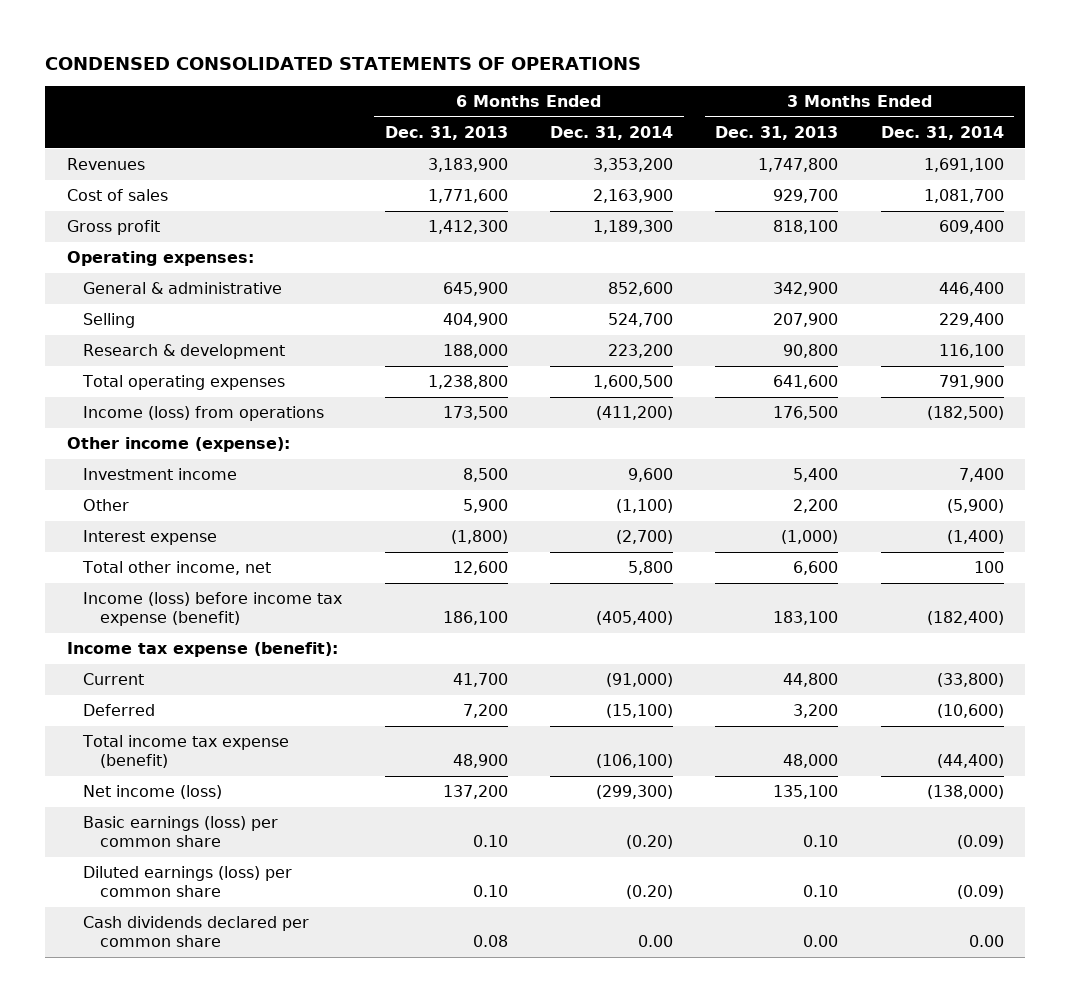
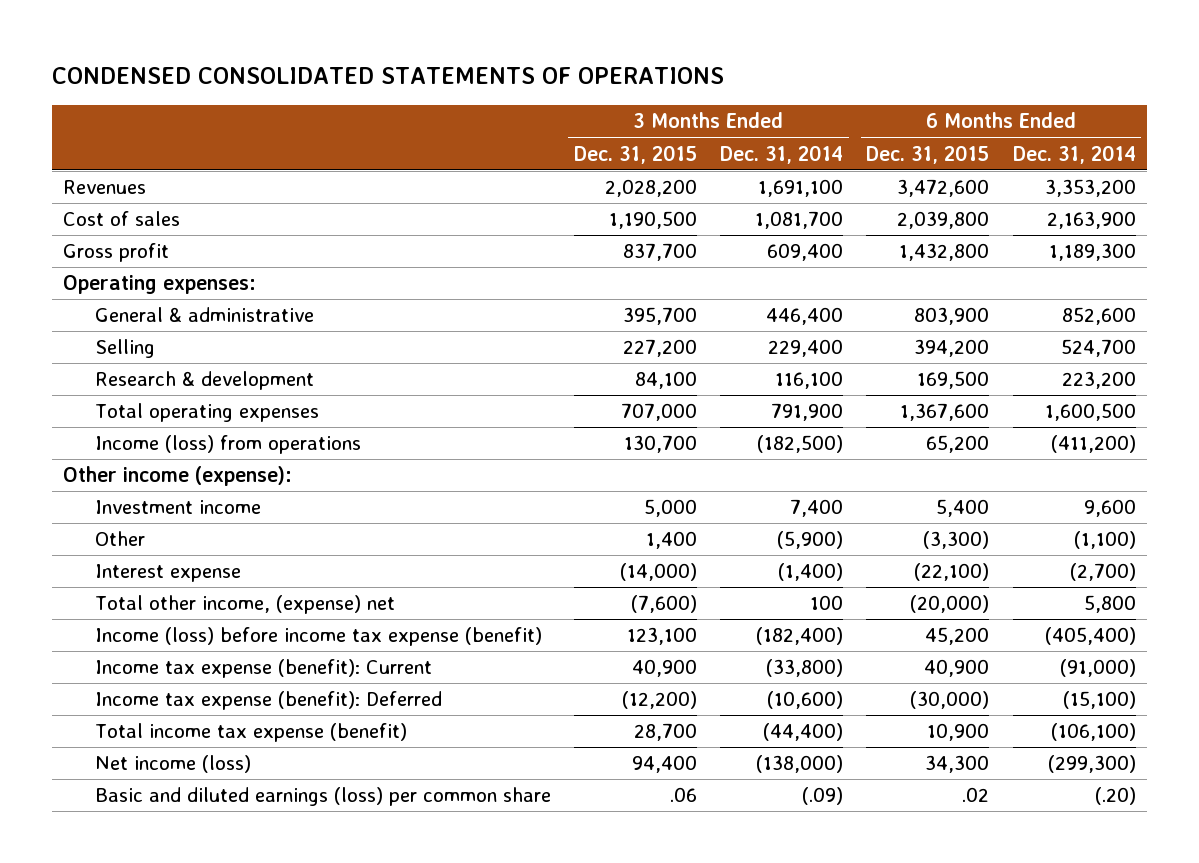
- | 6 Months Ended Dec. 31, 2013 | 6 Months Ended Dec. 31, 2014 | 3 Months Ended Dec. 31, 2013 | 3 Months Ended Dec. 31, 2014
+ | 3 Months Ended Dec. 31, 2015 | 3 Months Ended Dec. 31, 2014 | 6 Months Ended Dec. 31, 2015 | 6 Months Ended Dec. 31, 2014
- Total other income, net | 12,600 | 5,800 | 6,600 | 100
+ Total other income, (expense) net | (7,600) | 100 | (20,000) | 5,800
- Income tax expense (benefit):
- Current | 41,700 | (91,000) | 44,800 | (33,800)
- Deferred | 7,200 | (15,100) | 3,200 | (10,600)
+ Income tax expense (benefit): Current | 40,900 | (33,800) | 40,900 | (91,000)
+ Income tax expense (benefit): Deferred | (12,200) | (10,600) | (30,000) | (15,100)
- Basic earnings (loss) per common share | 0.10 | (0.20) | 0.10 | (0.09)
- Diluted earnings (loss) per common share | 0.10 | (0.20) | 0.10 | (0.09)
- Cash dividends declared per common share | 0.08 | 0.00 | 0.00 | 0.00
+ Basic and diluted earnings (loss) per common share | .06 | (.09) | .02 | (.20)

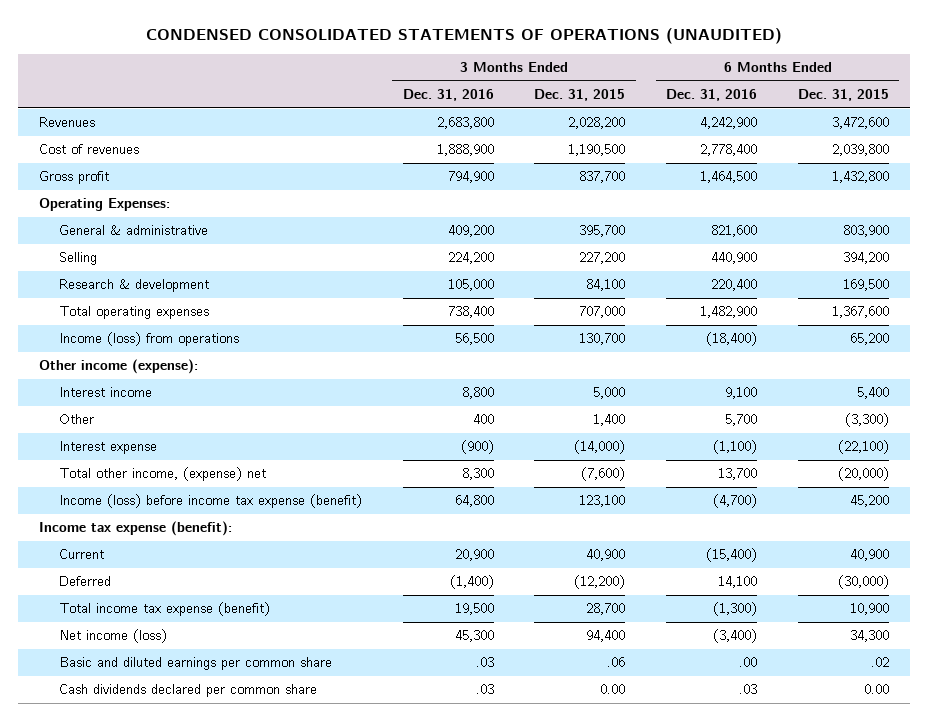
- CONDENSED CONSOLIDATED STATEMENTS OF OPERATIONS
+ CONDENSED CONSOLIDATED STATEMENTS OF OPERATIONS (UNAUDITED)
- | 3 Months Ended Dec. 31, 2015 | 3 Months Ended Dec. 31, 2014 | 6 Months Ended Dec. 31, 2015 | 6 Months Ended Dec. 31, 2014
+ | 3 Months Ended Dec. 31, 2016 | 3 Months Ended Dec. 31, 2015 | 6 Months Ended Dec. 31, 2016 | 6 Months Ended Dec. 31, 2015
- Cost of sales | 1,190,500 | 1,081,700 | 2,039,800 | 2,163,900
+ Cost of revenues | 1,888,900 | 1,190,500 | 2,778,400 | 2,039,800
- Operating expenses:
+ Operating Expenses:
- Investment income | 5,000 | 7,400 | 5,400 | 9,600
+ Interest income | 8,800 | 5,000 | 9,100 | 5,400
- Income tax expense (benefit): Current | 40,900 | (33,800) | 40,900 | (91,000)
- Income tax expense (benefit): Deferred | (12,200) | (10,600) | (30,000) | (15,100)
+ Income tax expense (benefit):
+ Current | 20,900 | 40,900 | (15,400) | 40,900
+ Deferred | (1,400) | (12,200) | 14,100 | (30,000)
- Basic and diluted earnings (loss) per common share | .06 | (.09) | .02 | (.20)
+ Basic and diluted earnings per common share | .03 | .06 | .00 | .02
+ Cash dividends declared per common share | .03 | 0.00 | .03 | 0.00

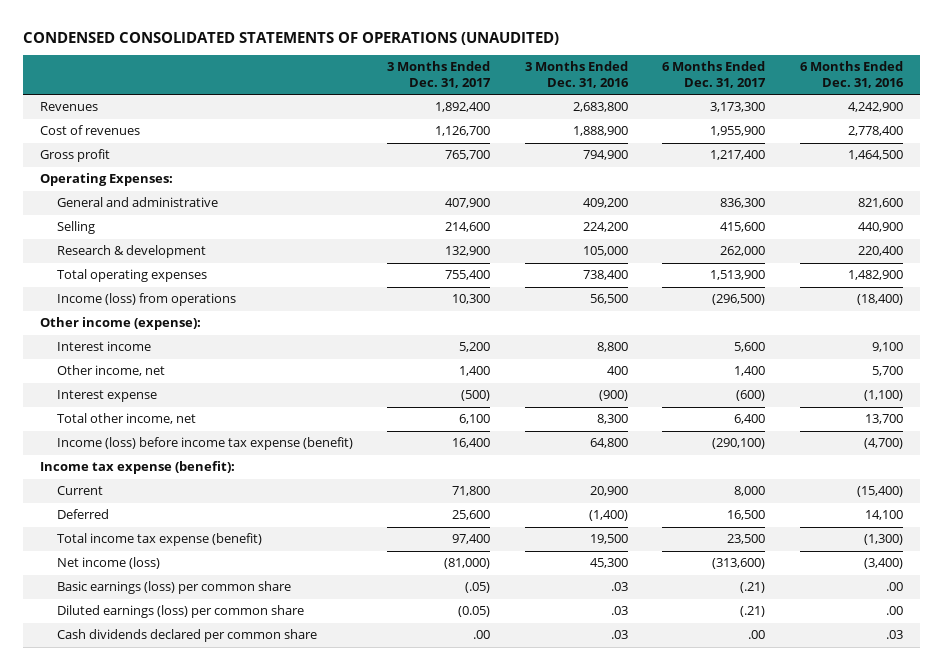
- | 3 Months Ended Dec. 31, 2016 | 3 Months Ended Dec. 31, 2015 | 6 Months Ended Dec. 31, 2016 | 6 Months Ended Dec. 31, 2015
+ | 3 Months Ended Dec. 31, 2017 | 3 Months Ended Dec. 31, 2016 | 6 Months Ended Dec. 31, 2017 | 6 Months Ended Dec. 31, 2016
- General & administrative | 409,200 | 395,700 | 821,600 | 803,900
+ General and administrative | 407,900 | 409,200 | 836,300 | 821,600
- Other | 400 | 1,400 | 5,700 | (3,300)
+ Other income, net | 1,400 | 400 | 1,400 | 5,700
- Total other income, (expense) net | 8,300 | (7,600) | 13,700 | (20,000)
+ Total other income, net | 6,100 | 8,300 | 6,400 | 13,700
- Basic and diluted earnings per common share | .03 | .06 | .00 | .02
+ Basic earnings (loss) per common share | (.05) | .03 | (.21) | .00
+ Diluted earnings (loss) per common share | (0.05) | .03 | (.21) | .00

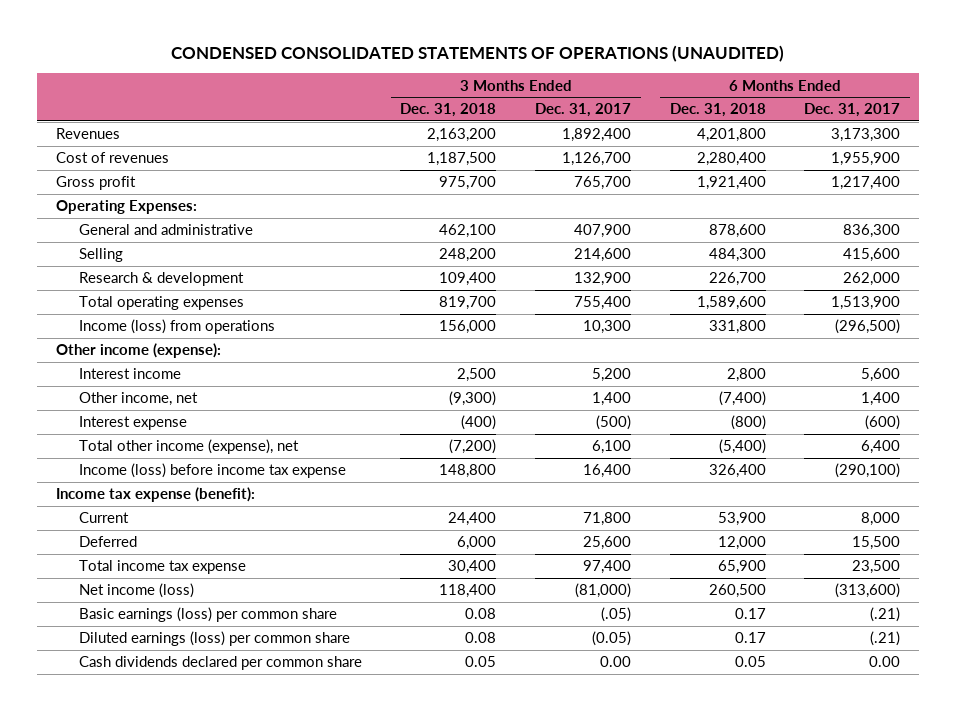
- | 3 Months Ended Dec. 31, 2017 | 3 Months Ended Dec. 31, 2016 | 6 Months Ended Dec. 31, 2017 | 6 Months Ended Dec. 31, 2016
+ | 3 Months Ended Dec. 31, 2018 | 3 Months Ended Dec. 31, 2017 | 6 Months Ended Dec. 31, 2018 | 6 Months Ended Dec. 31, 2017
- Total other income, net | 6,100 | 8,300 | 6,400 | 13,700
- Income (loss) before income tax expense (benefit) | 16,400 | 64,800 | (290,100) | (4,700)
+ Total other income (expense), net | (7,200) | 6,100 | (5,400) | 6,400
+ Income (loss) before income tax expense | 148,800 | 16,400 | 326,400 | (290,100)
- Deferred | 25,600 | (1,400) | 16,500 | 14,100
- Total income tax expense (benefit) | 97,400 | 19,500 | 23,500 | (1,300)
+ Deferred | 6,000 | 25,600 | 12,000 | 15,500
+ Total income tax expense | 30,400 | 97,400 | 65,900 | 23,500
- Cash dividends declared per common share | .00 | .03 | .00 | .03
+ Cash dividends declared per common share | 0.05 | 0.00 | 0.05 | 0.00

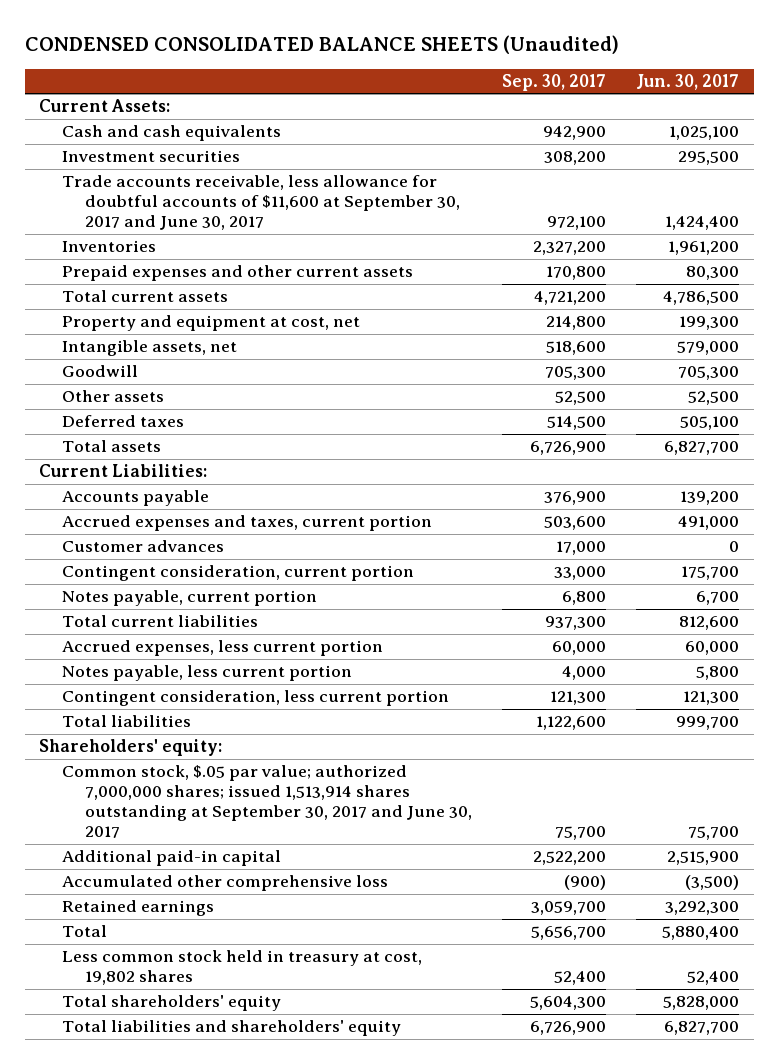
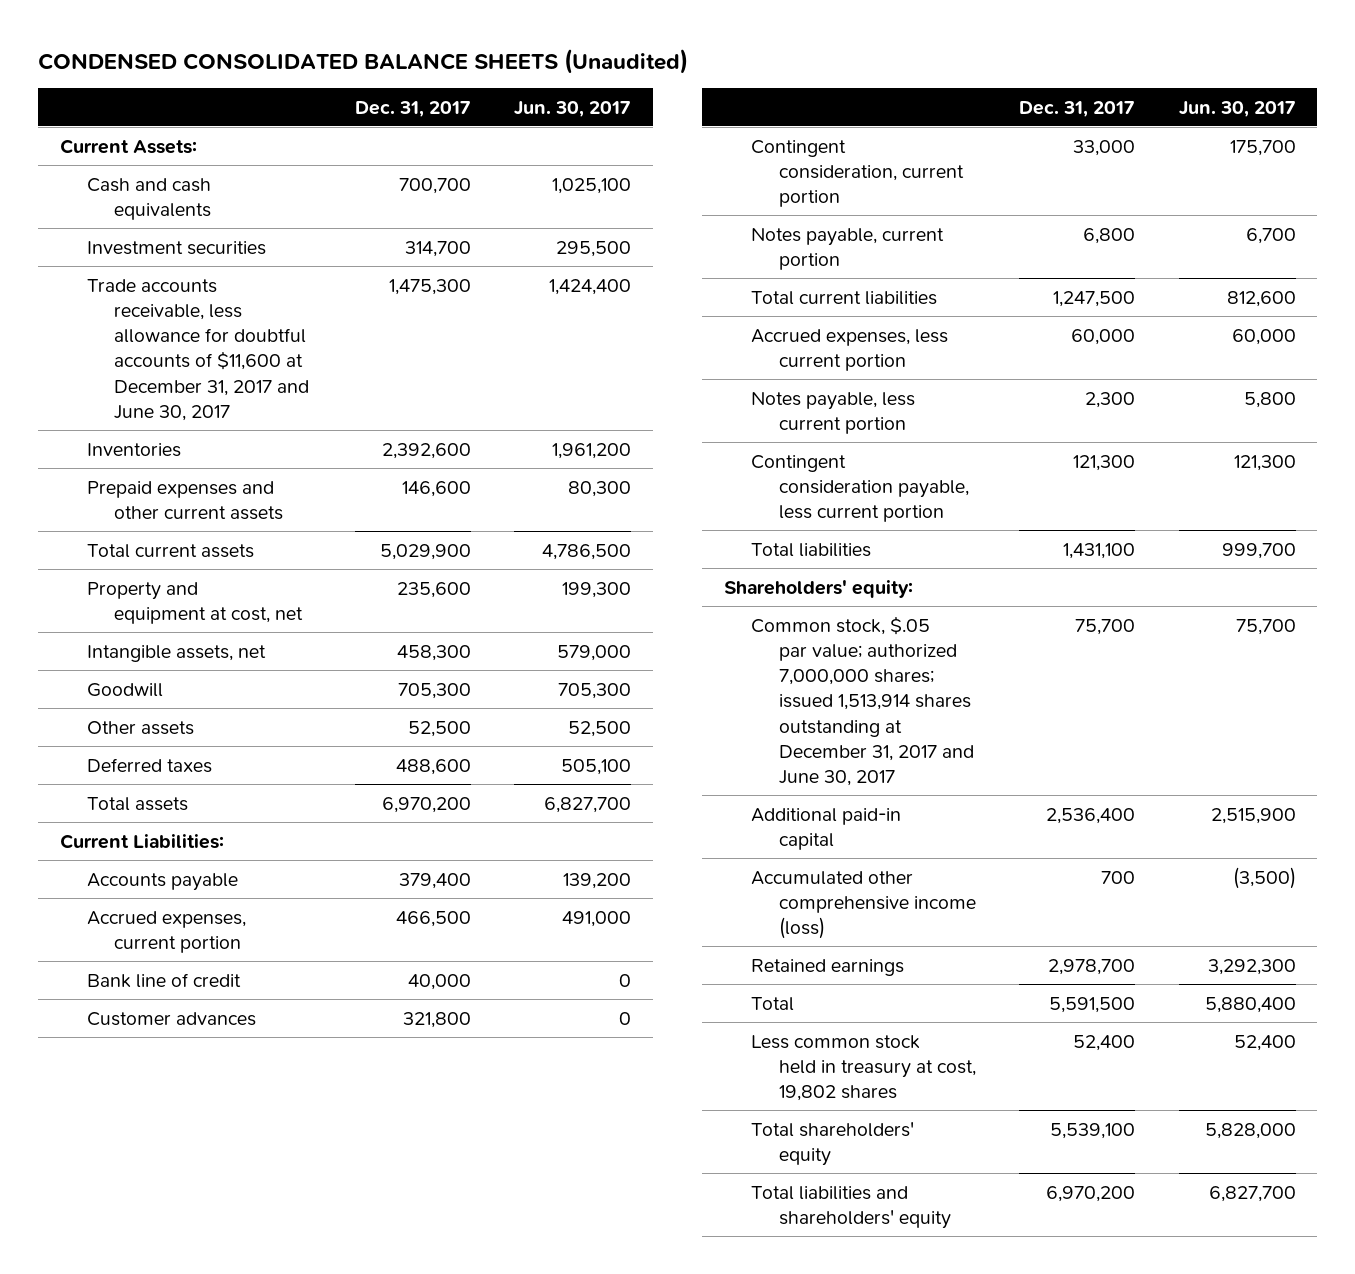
- | Sep. 30, 2017 | Jun. 30, 2017
+ | Dec. 31, 2017 | Jun. 30, 2017
- Trade accounts receivable, less allowance for doubtful accounts of $11,600 at September 30, 2017 and June 30, 2017 | 972,100 | 1,424,400
+ Trade accounts receivable, less allowance for doubtful accounts of $11,600 at December 31, 2017 and June 30, 2017 | 1,475,300 | 1,424,400
- Accrued expenses and taxes, current portion | 503,600 | 491,000
+ Accrued expenses, current portion | 466,500 | 491,000
+ Bank line of credit | 40,000 | 0
- Contingent consideration, less current portion | 121,300 | 121,300
+ Contingent consideration payable, less current portion | 121,300 | 121,300
- Common stock, $.05 par value; authorized 7,000,000 shares; issued 1,513,914 shares outstanding at September 30, 2017 and June 30, 2017 | 75,700 | 75,700
+ Common stock, $.05 par value; authorized 7,000,000 shares; issued 1,513,914 shares outstanding at December 31, 2017 and June 30, 2017 | 75,700 | 75,700
- Accumulated other comprehensive loss | (900) | (3,500)
+ Accumulated other comprehensive income (loss) | 700 | (3,500)

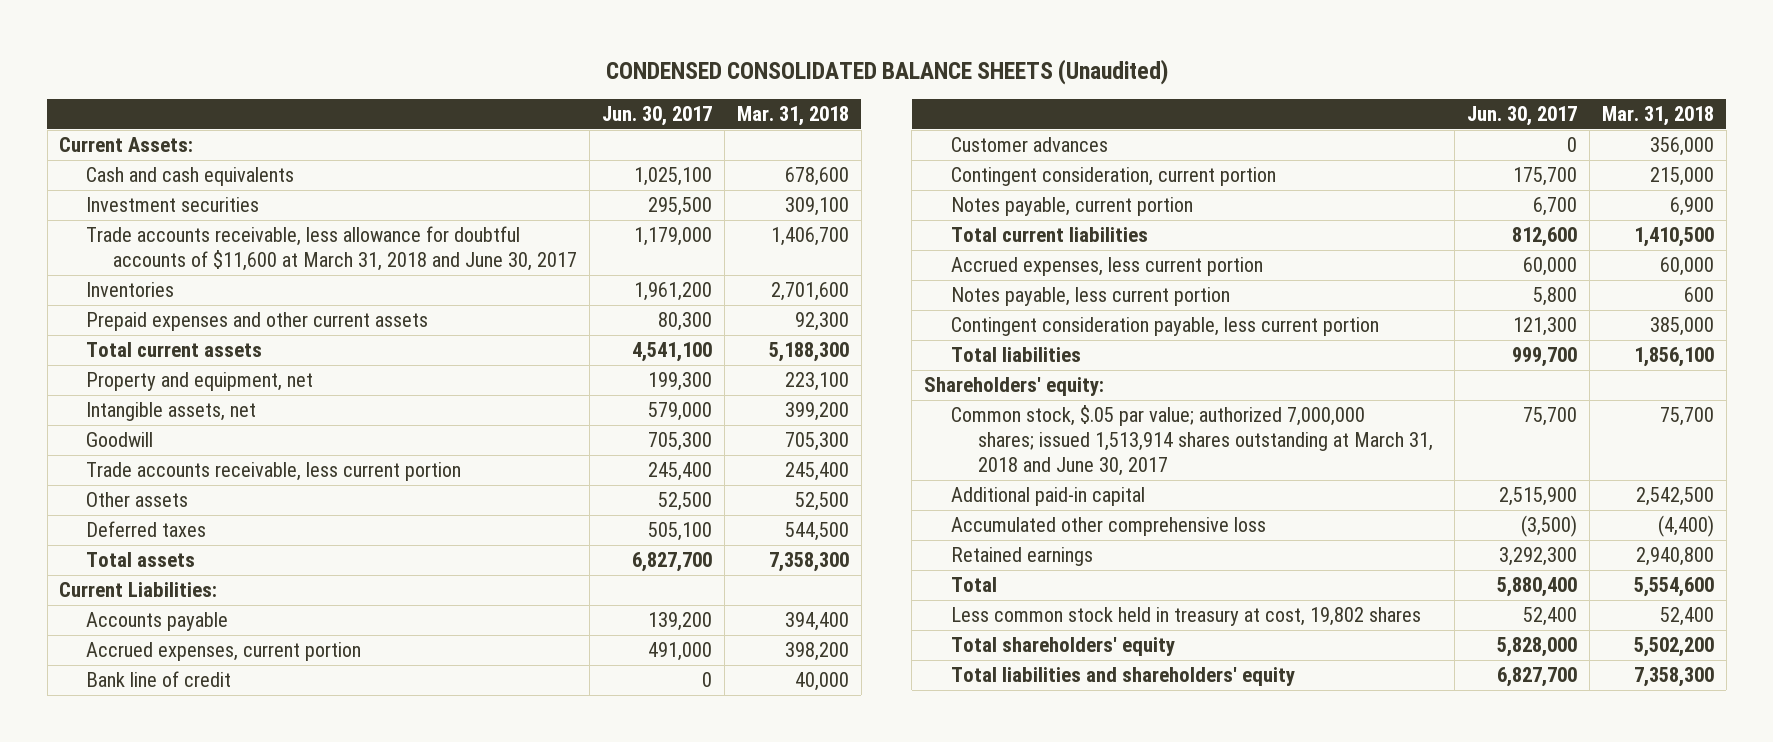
- | Dec. 31, 2017 | Jun. 30, 2017
+ | Jun. 30, 2017 | Mar. 31, 2018
- Trade accounts receivable, less allowance for doubtful accounts of $11,600 at December 31, 2017 and June 30, 2017 | 1,475,300 | 1,424,400
+ Trade accounts receivable, less allowance for doubtful accounts of $11,600 at March 31, 2018 and June 30, 2017 | 1,179,000 | 1,406,700
- Total current assets | 5,029,900 | 4,786,500
- Property and equipment at cost, net | 235,600 | 199,300
+ Total current assets | 4,541,100 | 5,188,300
+ Property and equipment, net | 199,300 | 223,100
+ Trade accounts receivable, less current portion | 245,400 | 245,400
- Common stock, $.05 par value; authorized 7,000,000 shares; issued 1,513,914 shares outstanding at December 31, 2017 and June 30, 2017 | 75,700 | 75,700
+ Common stock, $.05 par value; authorized 7,000,000 shares; issued 1,513,914 shares outstanding at March 31, 2018 and June 30, 2017 | 75,700 | 75,700
- Accumulated other comprehensive income (loss) | 700 | (3,500)
+ Accumulated other comprehensive loss | (3,500) | (4,400)

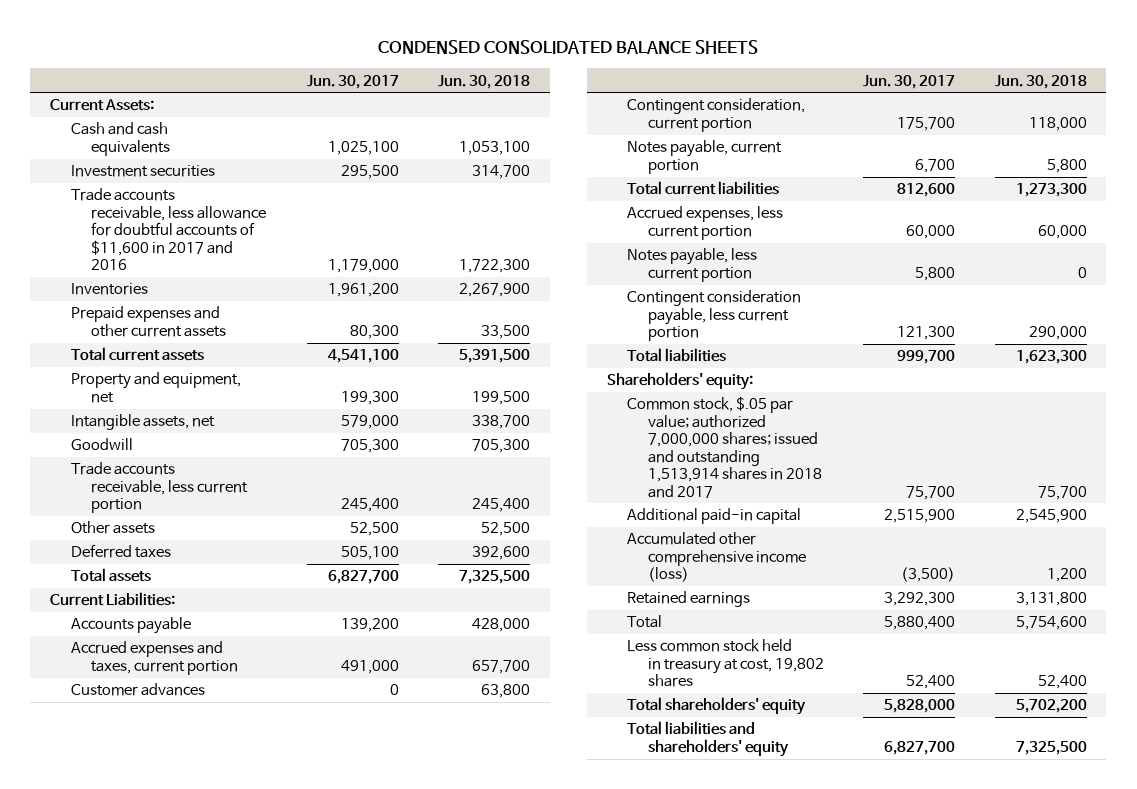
- CONDENSED CONSOLIDATED BALANCE SHEETS (Unaudited)
+ CONDENSED CONSOLIDATED BALANCE SHEETS
- | Jun. 30, 2017 | Mar. 31, 2018
+ | Jun. 30, 2017 | Jun. 30, 2018
- Trade accounts receivable, less allowance for doubtful accounts of $11,600 at March 31, 2018 and June 30, 2017 | 1,179,000 | 1,406,700
+ Trade accounts receivable, less allowance for doubtful accounts of $11,600 in 2017 and 2016 | 1,179,000 | 1,722,300
- Accrued expenses, current portion | 491,000 | 398,200
- Bank line of credit | 0 | 40,000
+ Accrued expenses and taxes, current portion | 491,000 | 657,700
- Common stock, $.05 par value; authorized 7,000,000 shares; issued 1,513,914 shares outstanding at March 31, 2018 and June 30, 2017 | 75,700 | 75,700
+ Common stock, $.05 par value; authorized 7,000,000 shares; issued and outstanding 1,513,914 shares in 2018 and 2017 | 75,700 | 75,700
- Accumulated other comprehensive loss | (3,500) | (4,400)
+ Accumulated other comprehensive income (loss) | (3,500) | 1,200

